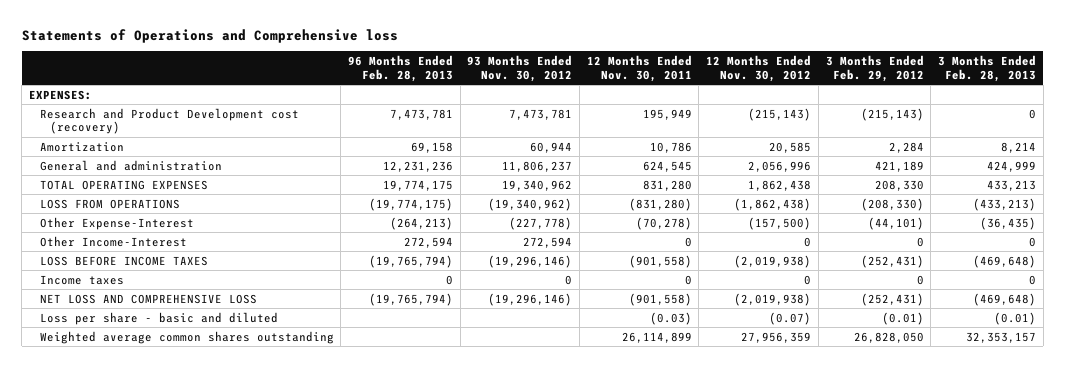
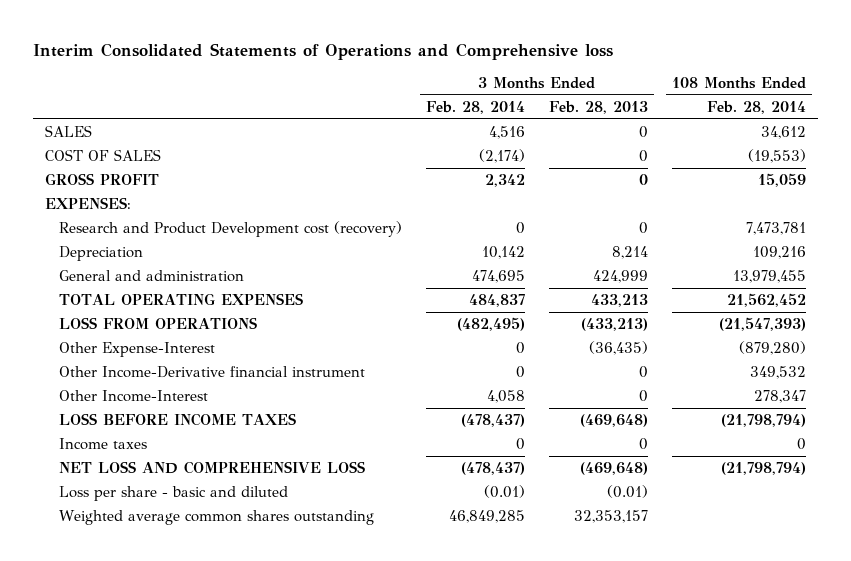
- Statements of Operations and Comprehensive loss
+ Interim Consolidated Statements of Operations and Comprehensive loss
- | 96 Months Ended Feb. 28, 2013 | 93 Months Ended Nov. 30, 2012 | 12 Months Ended Nov. 30, 2011 | 12 Months Ended Nov. 30, 2012 | 3 Months Ended Feb. 29, 2012 | 3 Months Ended Feb. 28, 2013
+ | 3 Months Ended Feb. 28, 2014 | 3 Months Ended Feb. 28, 2013 | 108 Months Ended Feb. 28, 2014
+ SALES | 4,516 | 0 | 34,612
+ COST OF SALES | (2,174) | 0 | (19,553)
+ GROSS PROFIT | 2,342 | 0 | 15,059
- Amortization | 69,158 | 60,944 | 10,786 | 20,585 | 2,284 | 8,214
+ Depreciation | 10,142 | 8,214 | 109,216
+ Other Income-Derivative financial instrument | 0 | 0 | 349,532

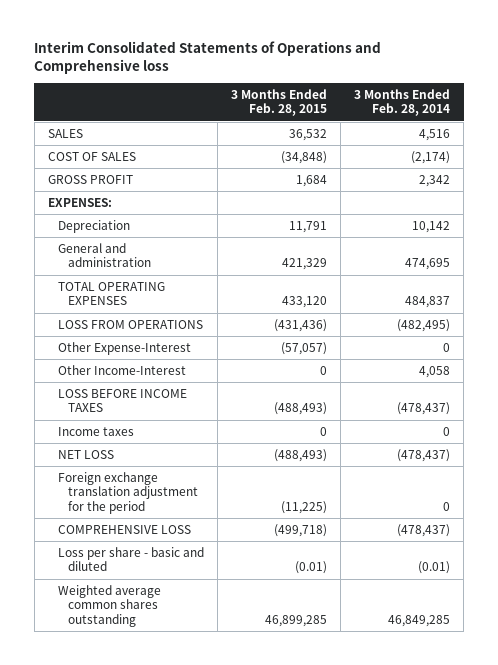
- | 3 Months Ended Feb. 28, 2014 | 3 Months Ended Feb. 28, 2013 | 108 Months Ended Feb. 28, 2014
+ | 3 Months Ended Feb. 28, 2015 | 3 Months Ended Feb. 28, 2014
- Research and Product Development cost (recovery) | 0 | 0 | 7,473,781
- Other Income-Derivative financial instrument | 0 | 0 | 349,532
- NET LOSS AND COMPREHENSIVE LOSS | (478,437) | (469,648) | (21,798,794)
+ NET LOSS | (488,493) | (478,437)
+ Foreign exchange translation adjustment for the period | (11,225) | 0
+ COMPREHENSIVE LOSS | (499,718) | (478,437)

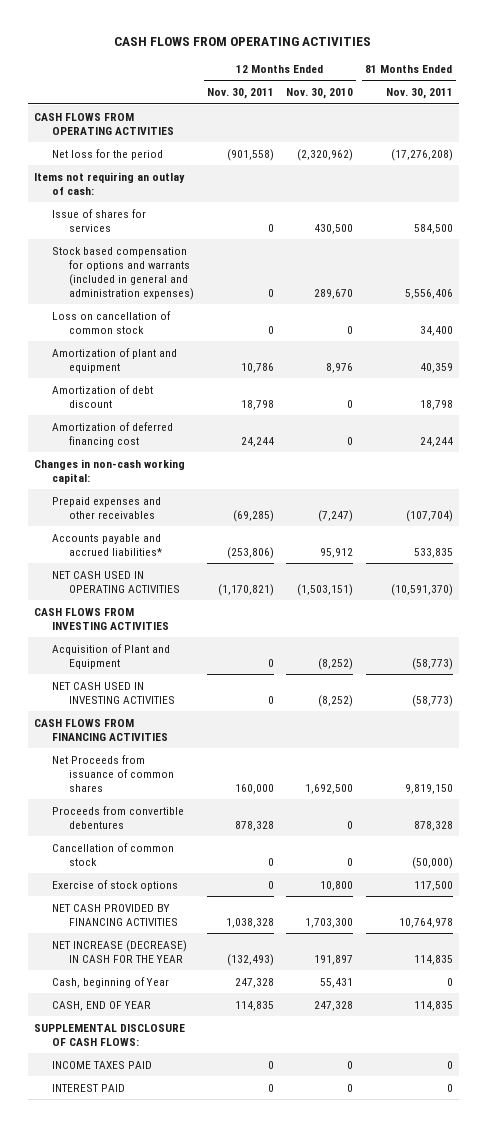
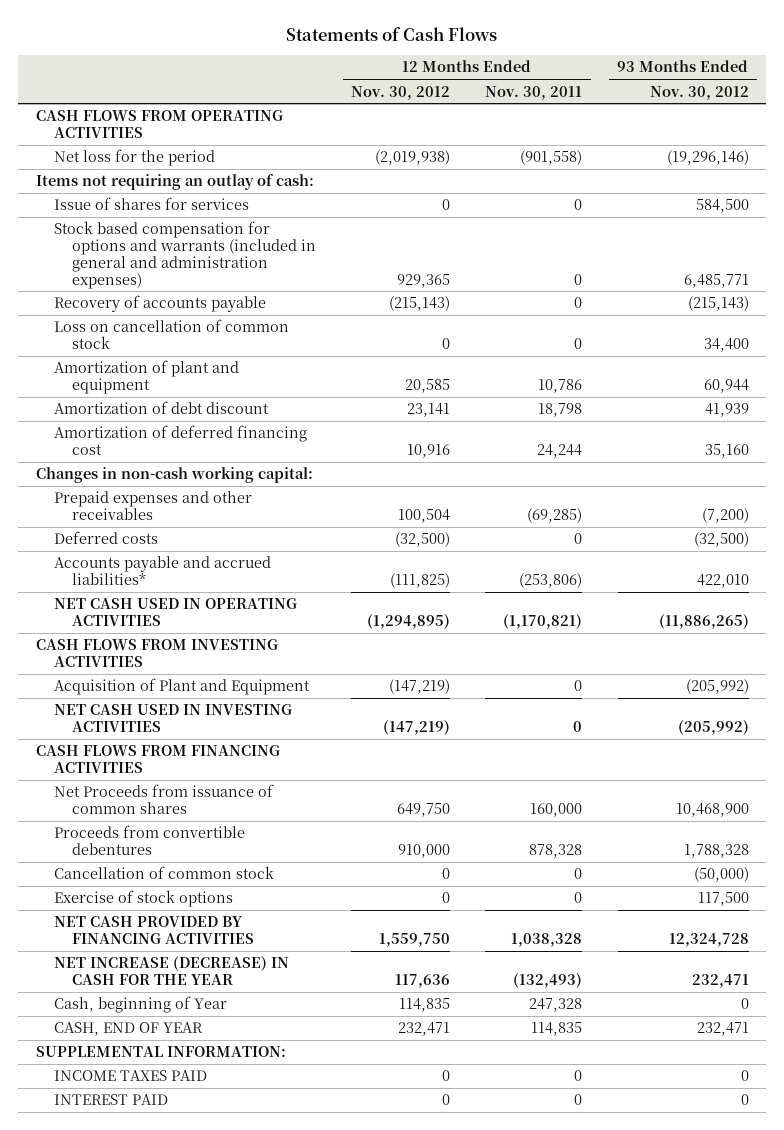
- CASH FLOWS FROM OPERATING ACTIVITIES
+ Statements of Cash Flows
- | 12 Months Ended Nov. 30, 2011 | 12 Months Ended Nov. 30, 2010 | 81 Months Ended Nov. 30, 2011
+ | 12 Months Ended Nov. 30, 2012 | 12 Months Ended Nov. 30, 2011 | 93 Months Ended Nov. 30, 2012
+ Recovery of accounts payable | (215,143) | 0 | (215,143)
+ Deferred costs | (32,500) | 0 | (32,500)
- SUPPLEMENTAL DISCLOSURE OF CASH FLOWS:
+ SUPPLEMENTAL INFORMATION:

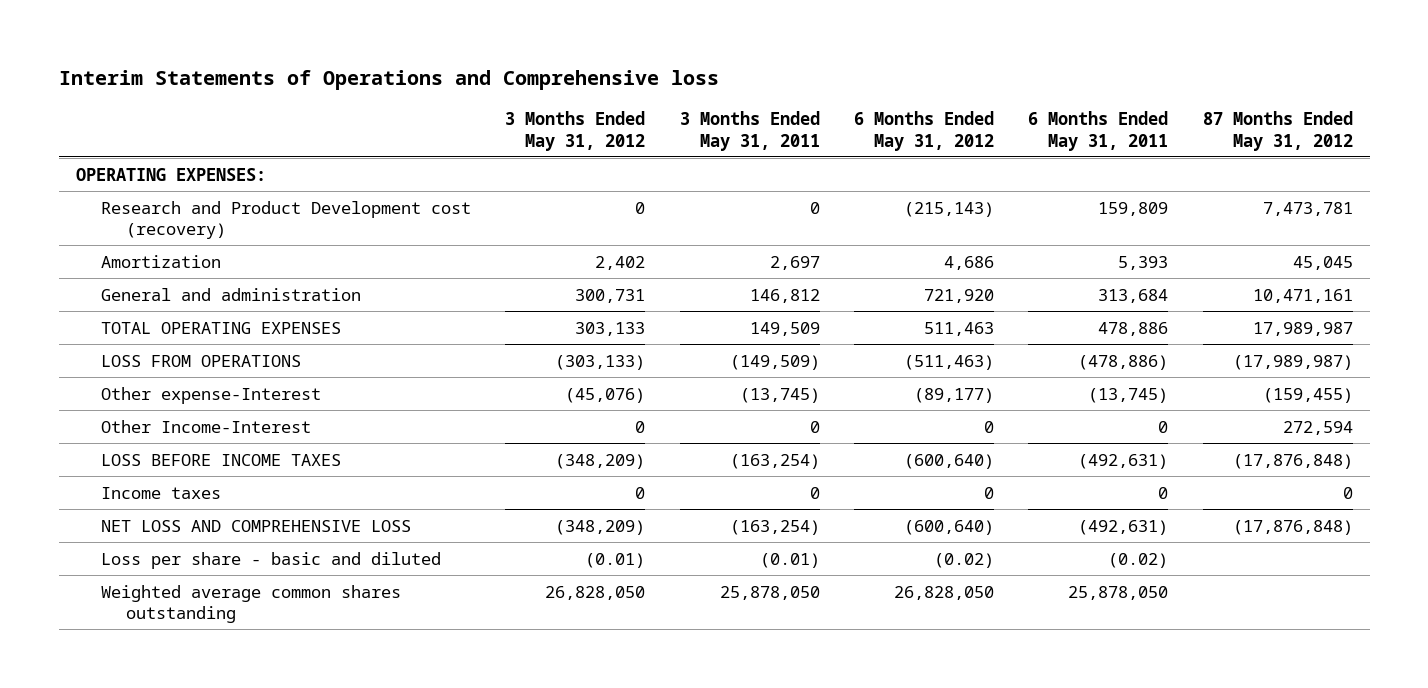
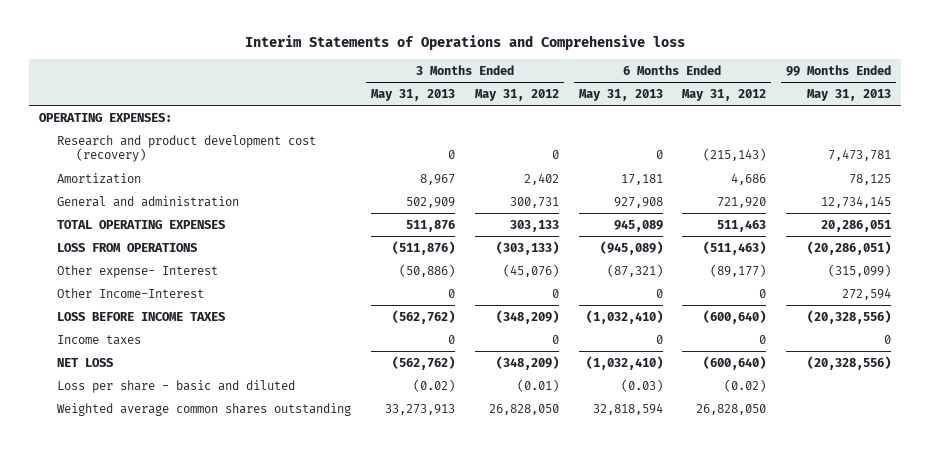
- | 3 Months Ended May 31, 2012 | 3 Months Ended May 31, 2011 | 6 Months Ended May 31, 2012 | 6 Months Ended May 31, 2011 | 87 Months Ended May 31, 2012
+ | 3 Months Ended May 31, 2013 | 3 Months Ended May 31, 2012 | 6 Months Ended May 31, 2013 | 6 Months Ended May 31, 2012 | 99 Months Ended May 31, 2013
- Research and Product Development cost (recovery) | 0 | 0 | (215,143) | 159,809 | 7,473,781
+ Research and product development cost (recovery) | 0 | 0 | 0 | (215,143) | 7,473,781
- Other expense-Interest | (45,076) | (13,745) | (89,177) | (13,745) | (159,455)
+ Other expense- Interest | (50,886) | (45,076) | (87,321) | (89,177) | (315,099)
- NET LOSS AND COMPREHENSIVE LOSS | (348,209) | (163,254) | (600,640) | (492,631) | (17,876,848)
+ NET LOSS | (562,762) | (348,209) | (1,032,410) | (600,640) | (20,328,556)

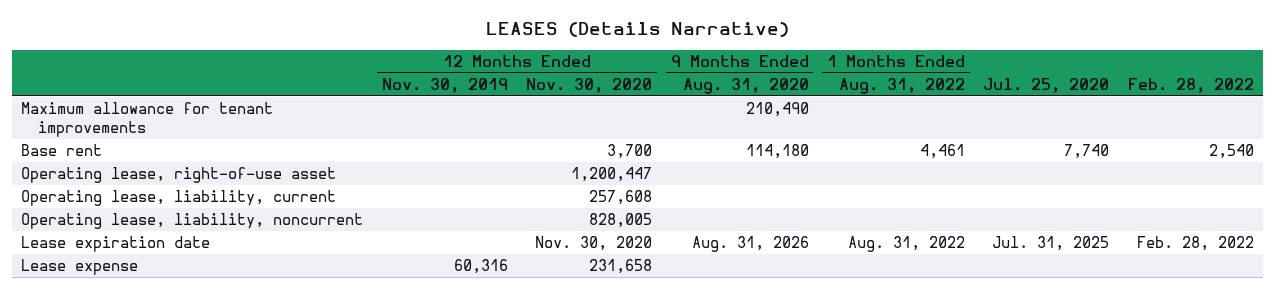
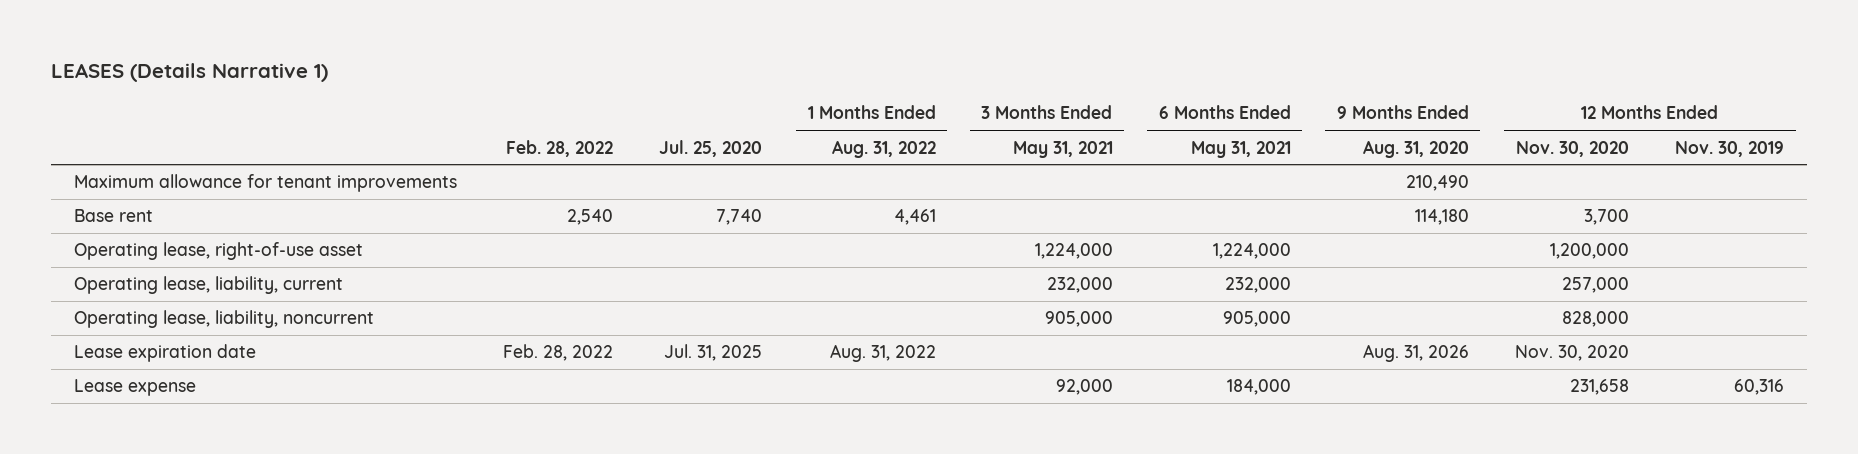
- LEASES (Details Narrative)
+ LEASES (Details Narrative 1)
- | 12 Months Ended Nov. 30, 2019 | 12 Months Ended Nov. 30, 2020 | 9 Months Ended Aug. 31, 2020 | 1 Months Ended Aug. 31, 2022 | Jul. 25, 2020 | Feb. 28, 2022
+ | Feb. 28, 2022 | Jul. 25, 2020 | 1 Months Ended Aug. 31, 2022 | 3 Months Ended May 31, 2021 | 6 Months Ended May 31, 2021 | 9 Months Ended Aug. 31, 2020 | 12 Months Ended Nov. 30, 2020 | 12 Months Ended Nov. 30, 2019
- Operating lease, right-of-use asset | | 1,200,447 | | | |
- Operating lease, liability, current | | 257,608 | | | |
- Operating lease, liability, noncurrent | | 828,005 | | | |
+ Operating lease, right-of-use asset | | | | 1,224,000 | 1,224,000 | | 1,200,000 |
+ Operating lease, liability, current | | | | 232,000 | 232,000 | | 257,000 |
+ Operating lease, liability, noncurrent | | | | 905,000 | 905,000 | | 828,000 |

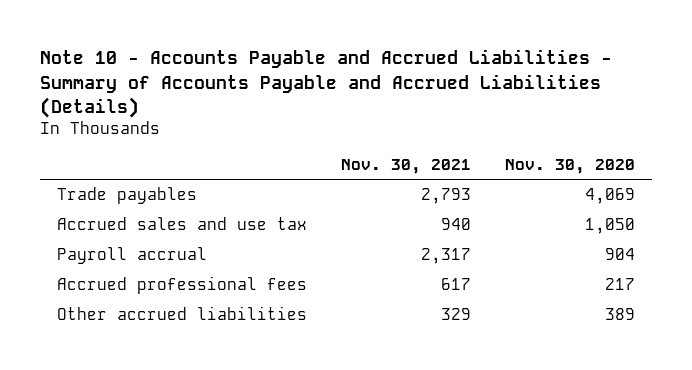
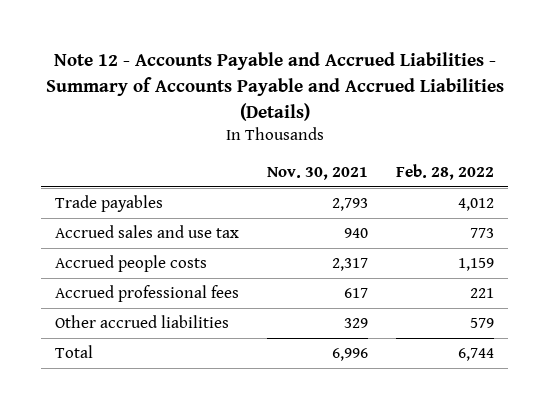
- Note 10 - Accounts Payable and Accrued Liabilities - Summary of Accounts Payable and Accrued Liabilities (Details)
+ Note 12 - Accounts Payable and Accrued Liabilities - Summary of Accounts Payable and Accrued Liabilities (Details)
- | Nov. 30, 2021 | Nov. 30, 2020
+ | Nov. 30, 2021 | Feb. 28, 2022
- Payroll accrual | 2,317 | 904
+ Accrued people costs | 2,317 | 1,159
+ Total | 6,996 | 6,744

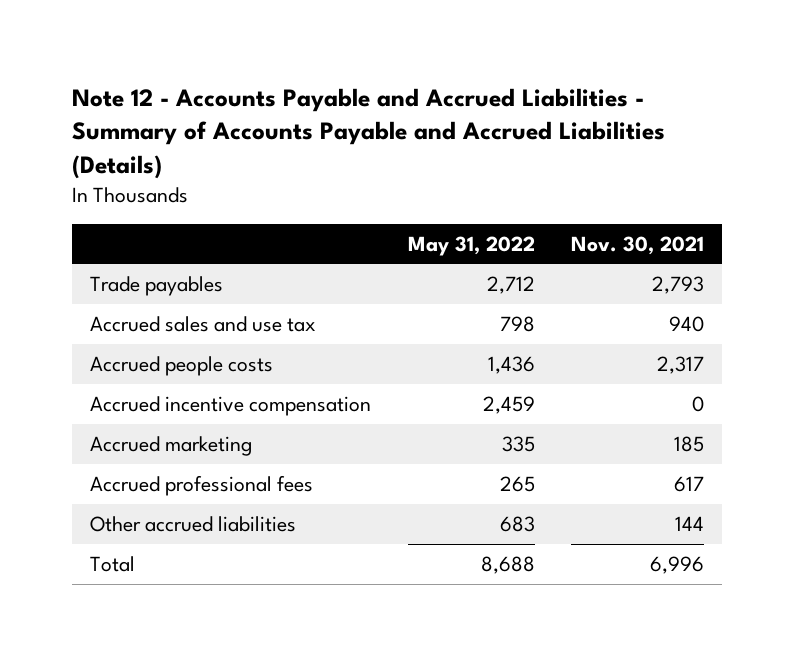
- | Nov. 30, 2021 | Feb. 28, 2022
+ | May 31, 2022 | Nov. 30, 2021
+ Accrued incentive compensation | 2,459 | 0
+ Accrued marketing | 335 | 185
- Other accrued liabilities | 329 | 579
+ Other accrued liabilities | 683 | 144

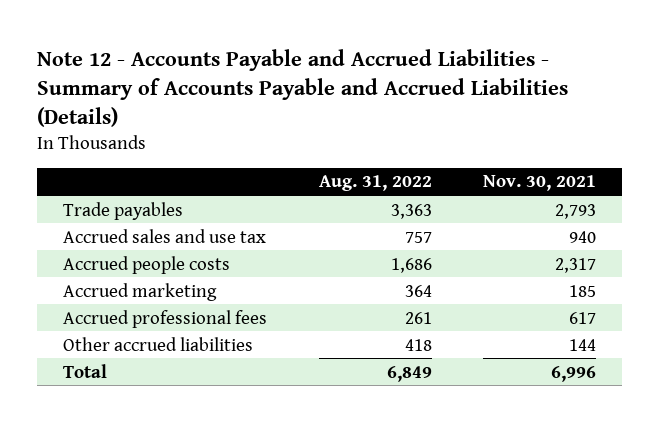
- | May 31, 2022 | Nov. 30, 2021
+ | Aug. 31, 2022 | Nov. 30, 2021
- Accrued incentive compensation | 2,459 | 0

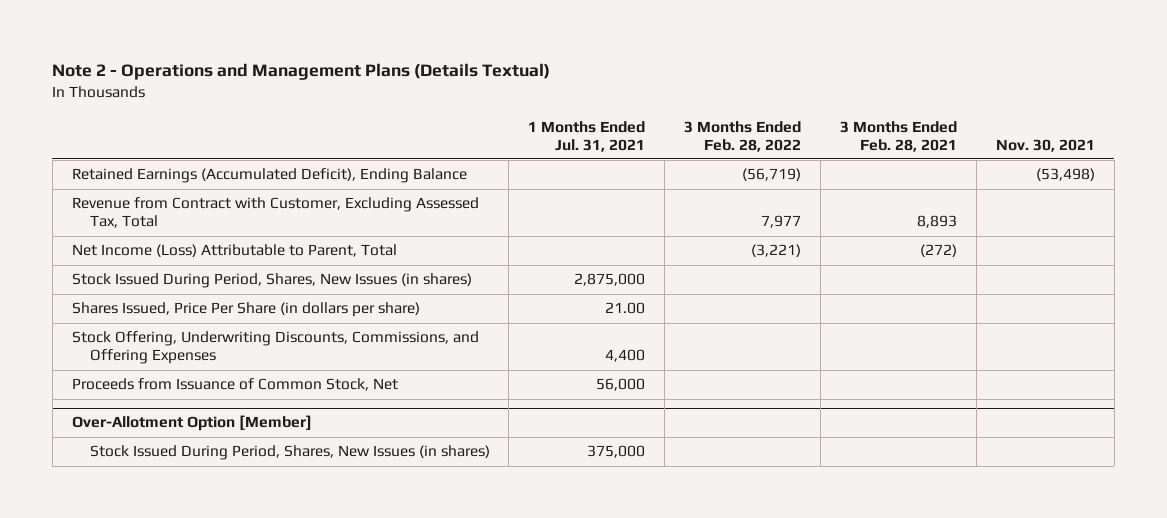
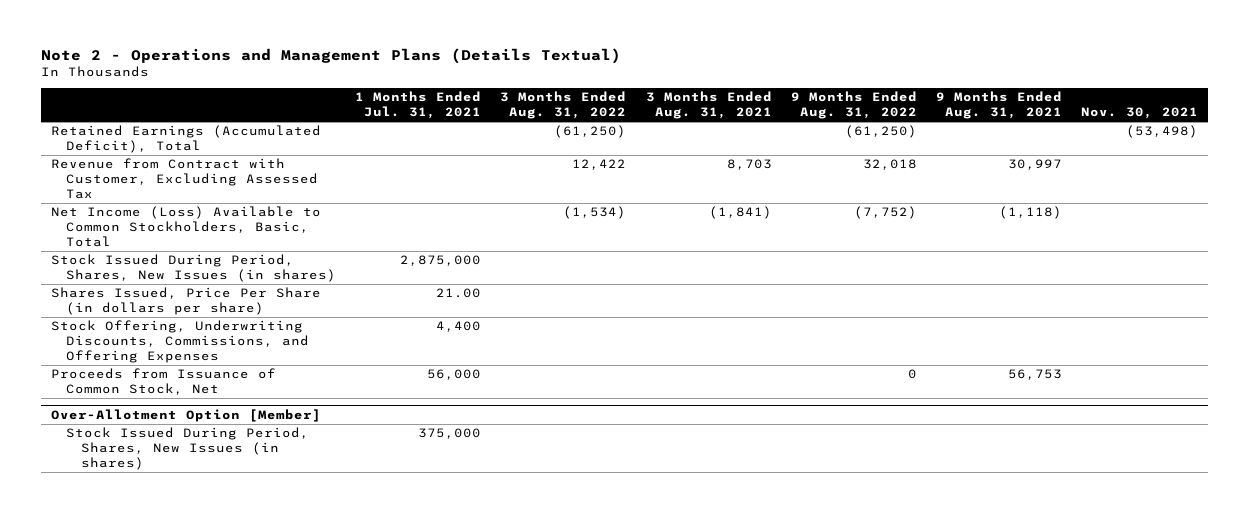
- | 1 Months Ended Jul. 31, 2021 | 3 Months Ended Feb. 28, 2022 | 3 Months Ended Feb. 28, 2021 | Nov. 30, 2021
+ | 1 Months Ended Jul. 31, 2021 | 3 Months Ended Aug. 31, 2022 | 3 Months Ended Aug. 31, 2021 | 9 Months Ended Aug. 31, 2022 | 9 Months Ended Aug. 31, 2021 | Nov. 30, 2021
- Retained Earnings (Accumulated Deficit), Ending Balance | | (56,719) | | (53,498)
- Revenue from Contract with Customer, Excluding Assessed Tax, Total | | 7,977 | 8,893 |
- Net Income (Loss) Attributable to Parent, Total | | (3,221) | (272) |
+ Retained Earnings (Accumulated Deficit), Total | | (61,250) | | (61,250) | | (53,498)
+ Revenue from Contract with Customer, Excluding Assessed Tax | | 12,422 | 8,703 | 32,018 | 30,997 |
+ Net Income (Loss) Available to Common Stockholders, Basic, Total | | (1,534) | (1,841) | (7,752) | (1,118) |

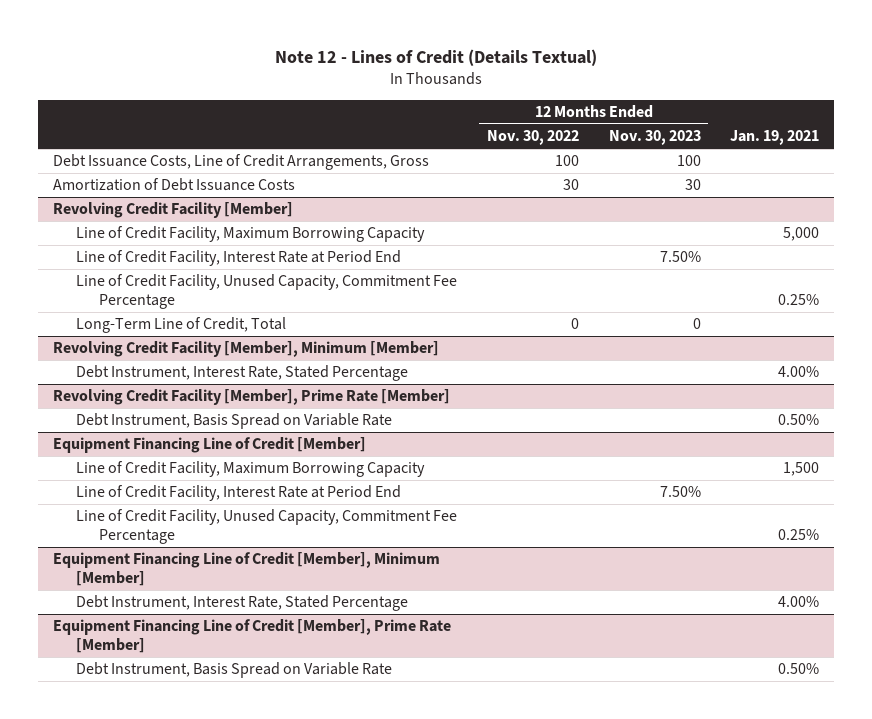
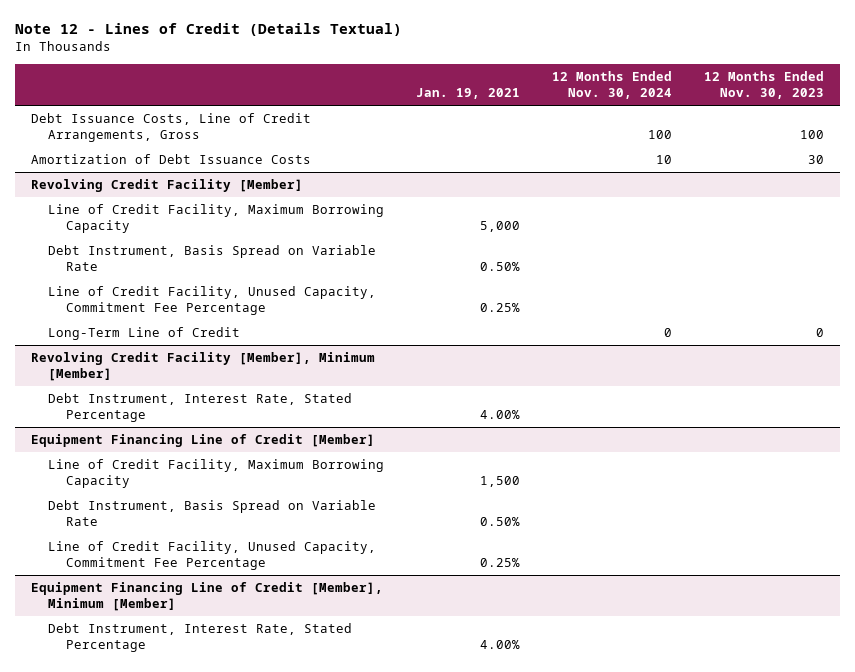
- | 12 Months Ended Nov. 30, 2022 | 12 Months Ended Nov. 30, 2023 | Jan. 19, 2021
+ | Jan. 19, 2021 | 12 Months Ended Nov. 30, 2024 | 12 Months Ended Nov. 30, 2023
@ Revolving Credit Facility [Member]
- Line of Credit Facility, Interest Rate at Period End | | 7.50% |
+ Debt Instrument, Basis Spread on Variable Rate | 0.50% | |
- Long-Term Line of Credit, Total | 0 | 0 |
+ Long-Term Line of Credit | | 0 | 0
- Revolving Credit Facility [Member], Prime Rate [Member]
- Debt Instrument, Basis Spread on Variable Rate | | | 0.50%
@ Equipment Financing Line of Credit [Member]
- Line of Credit Facility, Interest Rate at Period End | | 7.50% |
+ Debt Instrument, Basis Spread on Variable Rate | 0.50% | |
- Equipment Financing Line of Credit [Member], Prime Rate [Member]
- Debt Instrument, Basis Spread on Variable Rate | | | 0.50%

